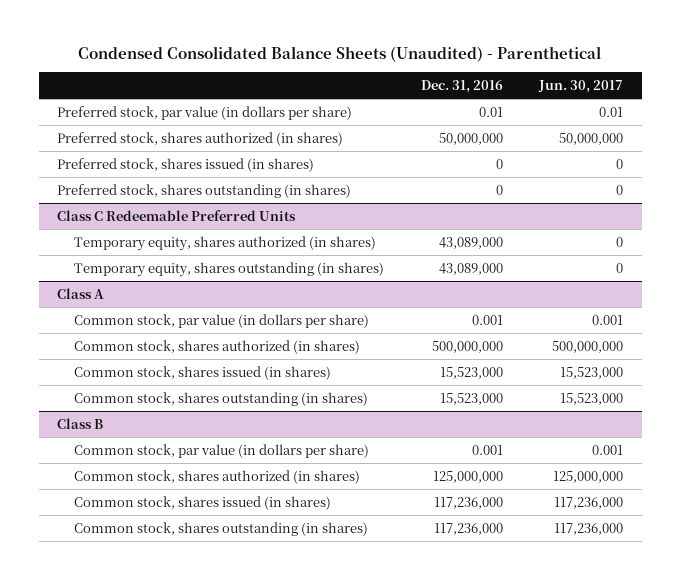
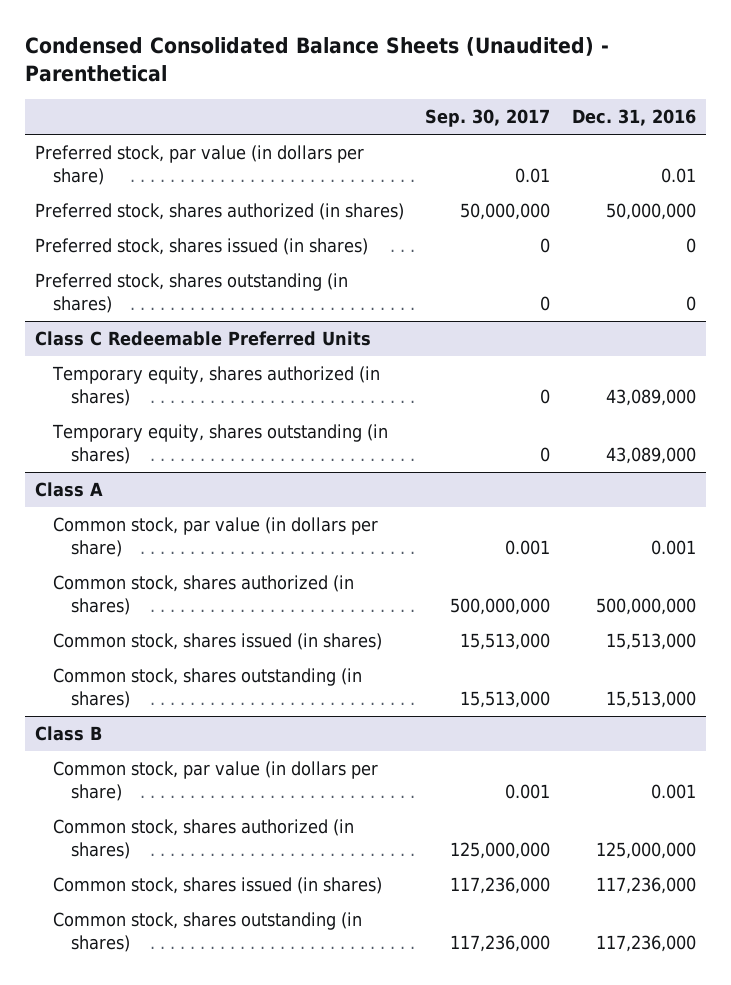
- | Dec. 31, 2016 | Jun. 30, 2017
+ | Sep. 30, 2017 | Dec. 31, 2016
@ Class A
- Common stock, shares issued (in shares) | 15,523,000 | 15,523,000
- Common stock, shares outstanding (in shares) | 15,523,000 | 15,523,000
+ Common stock, shares issued (in shares) | 15,513,000 | 15,513,000
+ Common stock, shares outstanding (in shares) | 15,513,000 | 15,513,000

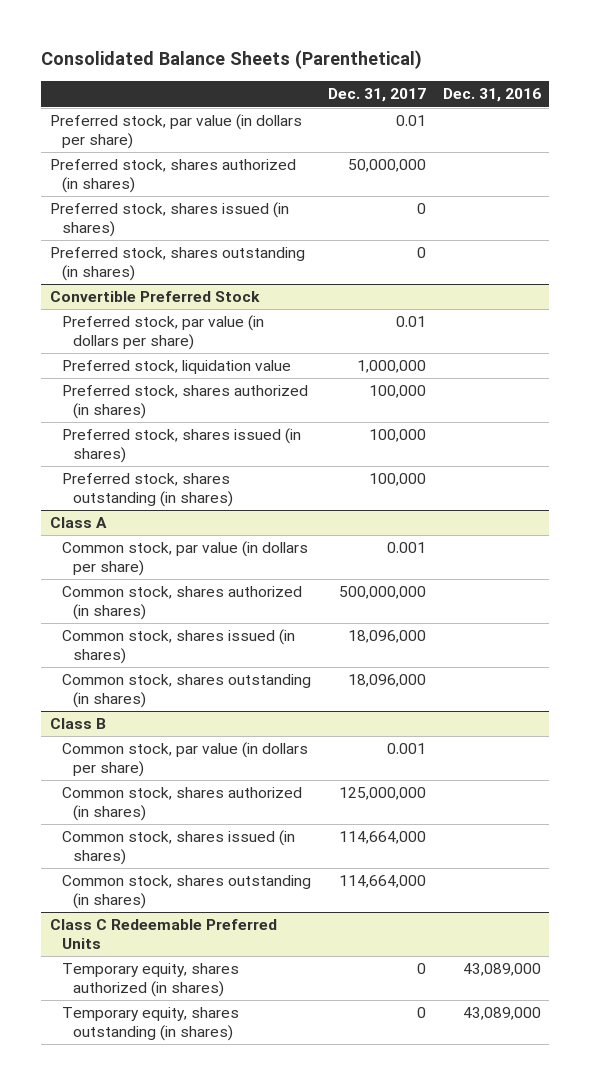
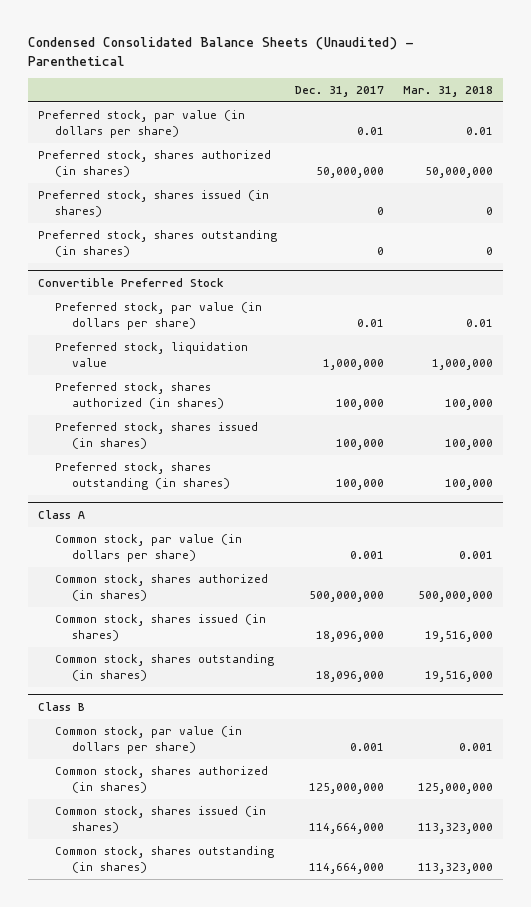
- Consolidated Balance Sheets (Parenthetical)
+ Condensed Consolidated Balance Sheets (Unaudited) - Parenthetical
- | Dec. 31, 2017 | Dec. 31, 2016
+ | Dec. 31, 2017 | Mar. 31, 2018
- Class C Redeemable Preferred Units
- Temporary equity, shares authorized (in shares) | 0 | 43,089,000
- Temporary equity, shares outstanding (in shares) | 0 | 43,089,000

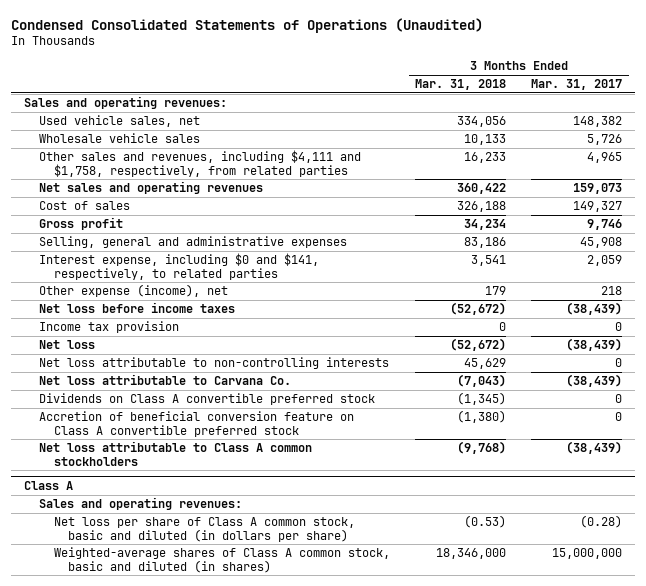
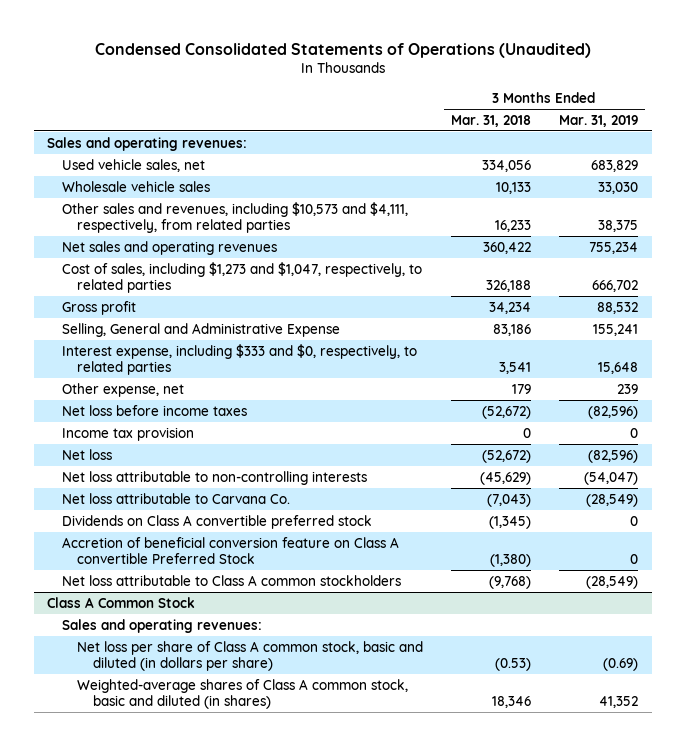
- | 3 Months Ended Mar. 31, 2018 | 3 Months Ended Mar. 31, 2017
+ | 3 Months Ended Mar. 31, 2018 | 3 Months Ended Mar. 31, 2019
- Other sales and revenues, including $4,111 and $1,758, respectively, from related parties | 16,233 | 4,965
+ Other sales and revenues, including $10,573 and $4,111, respectively, from related parties | 16,233 | 38,375
- Cost of sales | 326,188 | 149,327
+ Cost of sales, including $1,273 and $1,047, respectively, to related parties | 326,188 | 666,702
- Selling, general and administrative expenses | 83,186 | 45,908
- Interest expense, including $0 and $141, respectively, to related parties | 3,541 | 2,059
- Other expense (income), net | 179 | 218
+ Selling, General and Administrative Expense | 83,186 | 155,241
+ Interest expense, including $333 and $0, respectively, to related parties | 3,541 | 15,648
+ Other expense, net | 179 | 239
- Net loss attributable to non-controlling interests | 45,629 | 0
+ Net loss attributable to non-controlling interests | (45,629) | (54,047)
- Accretion of beneficial conversion feature on Class A convertible preferred stock | (1,380) | 0
+ Accretion of beneficial conversion feature on Class A convertible Preferred Stock | (1,380) | 0
- Class A
+ Class A Common Stock
- Weighted-average shares of Class A common stock, basic and diluted (in shares) | 18,346,000 | 15,000,000
+ Weighted-average shares of Class A common stock, basic and diluted (in shares) | 18,346 | 41,352

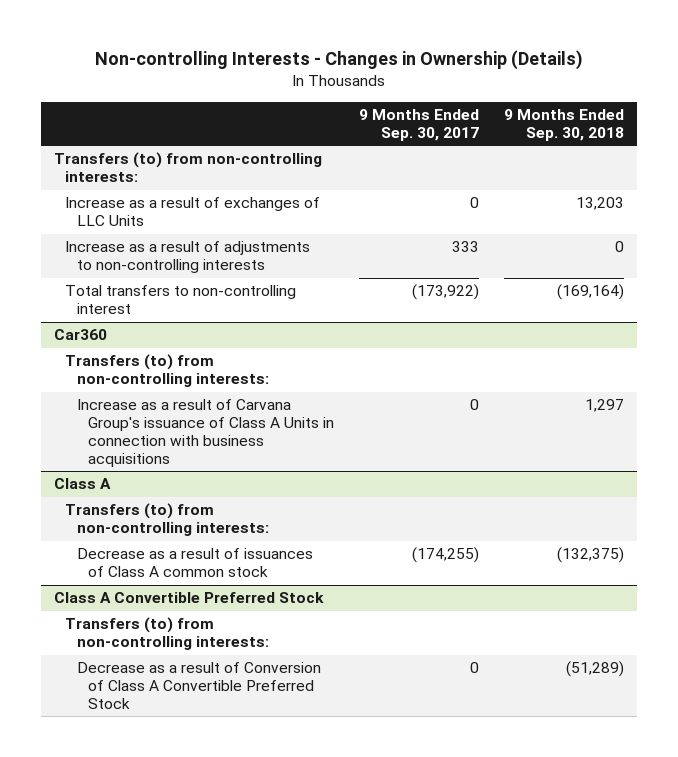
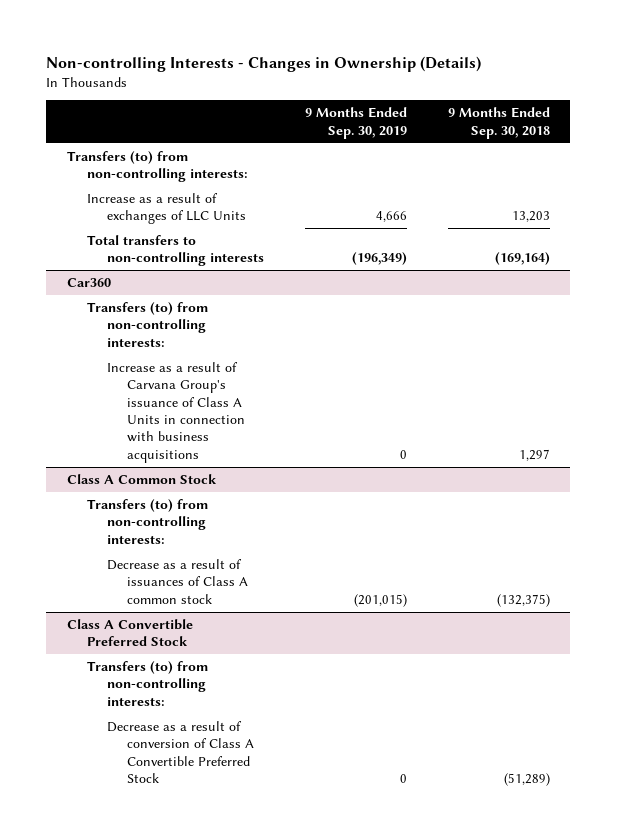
- | 9 Months Ended Sep. 30, 2017 | 9 Months Ended Sep. 30, 2018
+ | 9 Months Ended Sep. 30, 2019 | 9 Months Ended Sep. 30, 2018
- Increase as a result of adjustments to non-controlling interests | 333 | 0
- Total transfers to non-controlling interest | (173,922) | (169,164)
+ Total transfers to non-controlling interests | (196,349) | (169,164)
- Class A
+ Class A Common Stock
@ Class A Convertible Preferred Stock
- Decrease as a result of Conversion of Class A Convertible Preferred Stock | 0 | (51,289)
+ Decrease as a result of conversion of Class A Convertible Preferred Stock | 0 | (51,289)

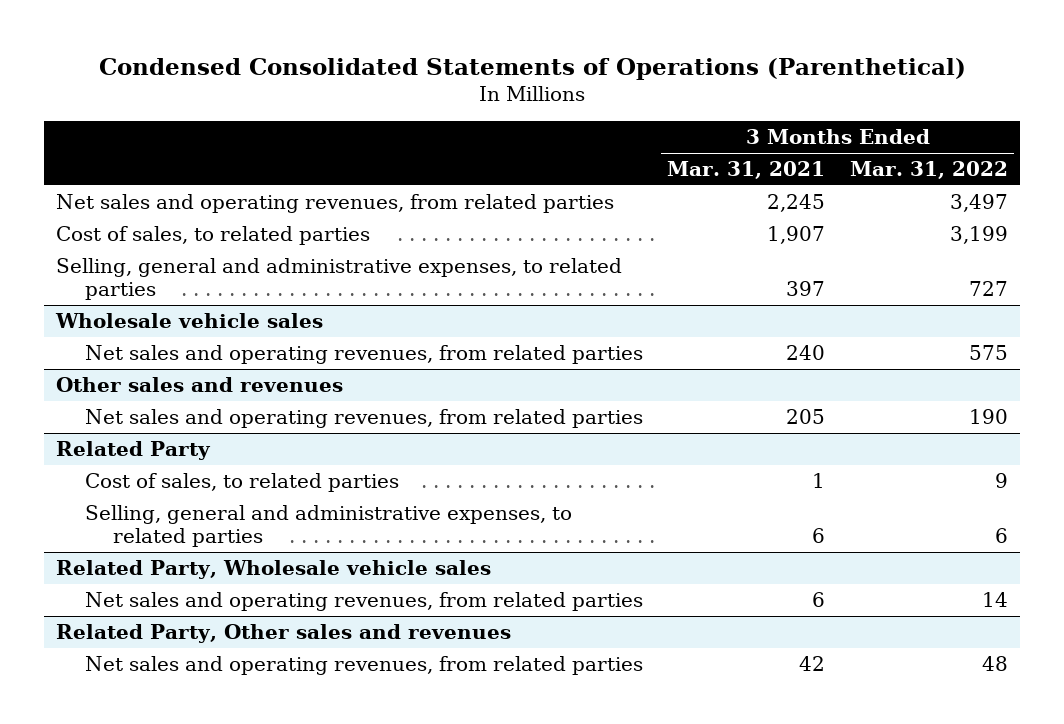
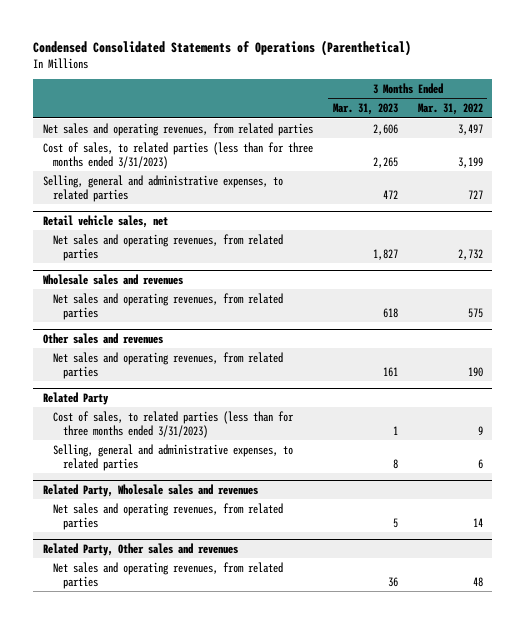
- | 3 Months Ended Mar. 31, 2021 | 3 Months Ended Mar. 31, 2022
+ | 3 Months Ended Mar. 31, 2023 | 3 Months Ended Mar. 31, 2022
- Cost of sales, to related parties | 1,907 | 3,199
+ Cost of sales, to related parties (less than for three months ended 3/31/2023) | 2,265 | 3,199
- Wholesale vehicle sales
+ Retail vehicle sales, net
+ Net sales and operating revenues, from related parties | 1,827 | 2,732
+ Wholesale sales and revenues
@ Related Party
- Cost of sales, to related parties | 1 | 9
+ Cost of sales, to related parties (less than for three months ended 3/31/2023) | 1 | 9
- Related Party, Wholesale vehicle sales
+ Related Party, Wholesale sales and revenues

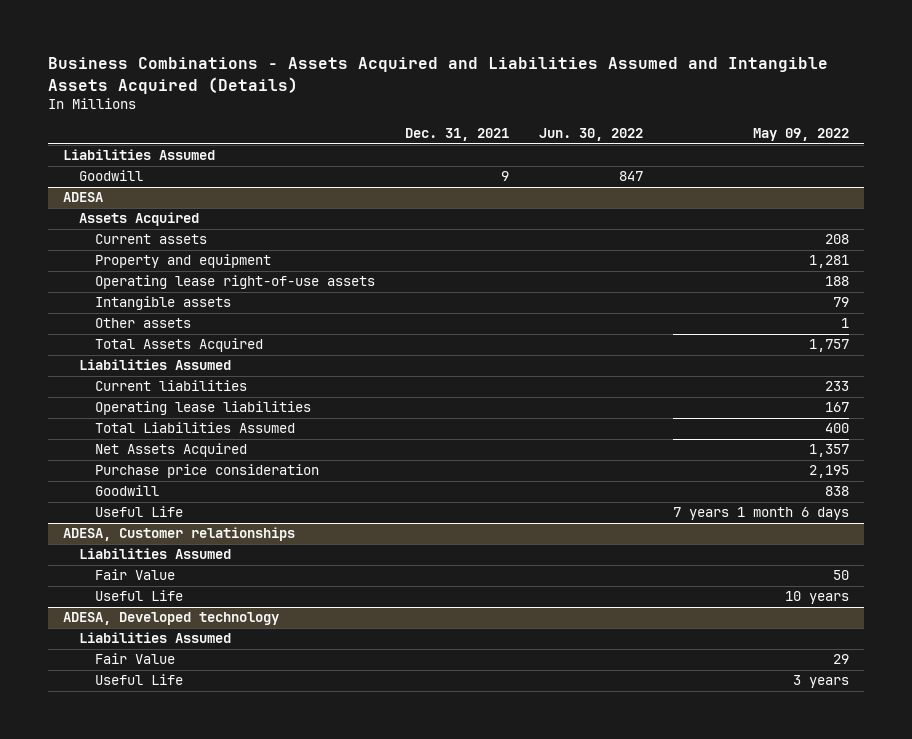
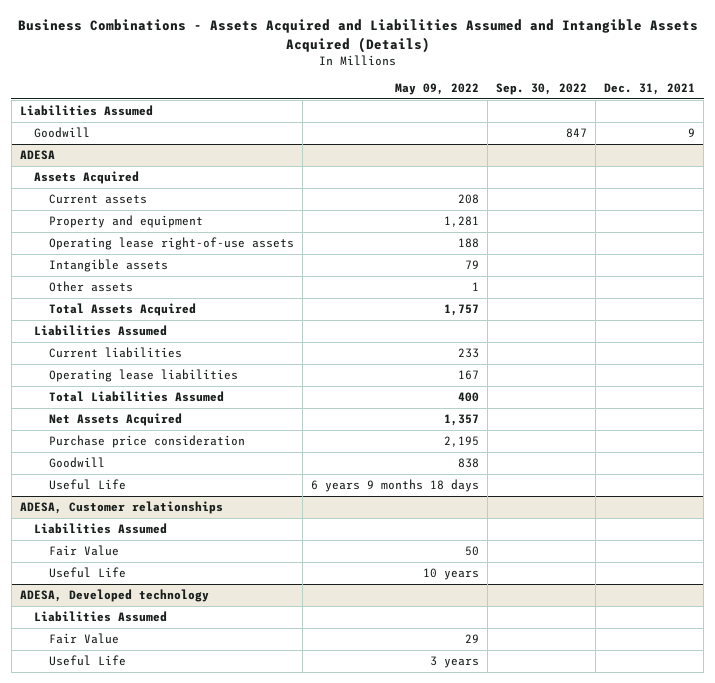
- | Dec. 31, 2021 | Jun. 30, 2022 | May 09, 2022
+ | May 09, 2022 | Sep. 30, 2022 | Dec. 31, 2021
@ ADESA
- Useful Life | | | 7 years 1 month 6 days
+ Useful Life | 6 years 9 months 18 days | |

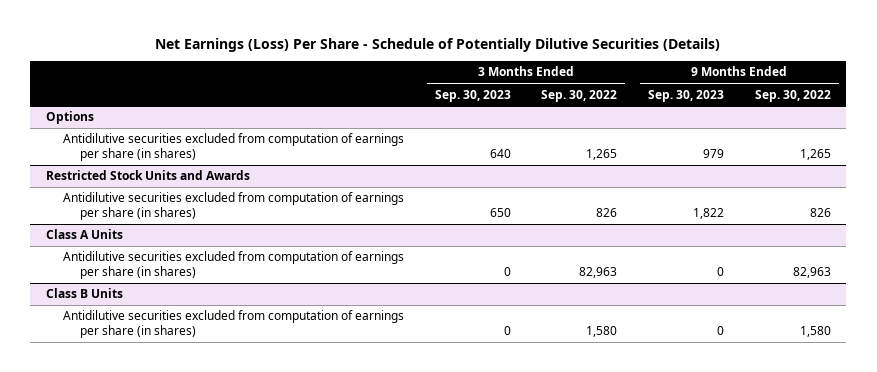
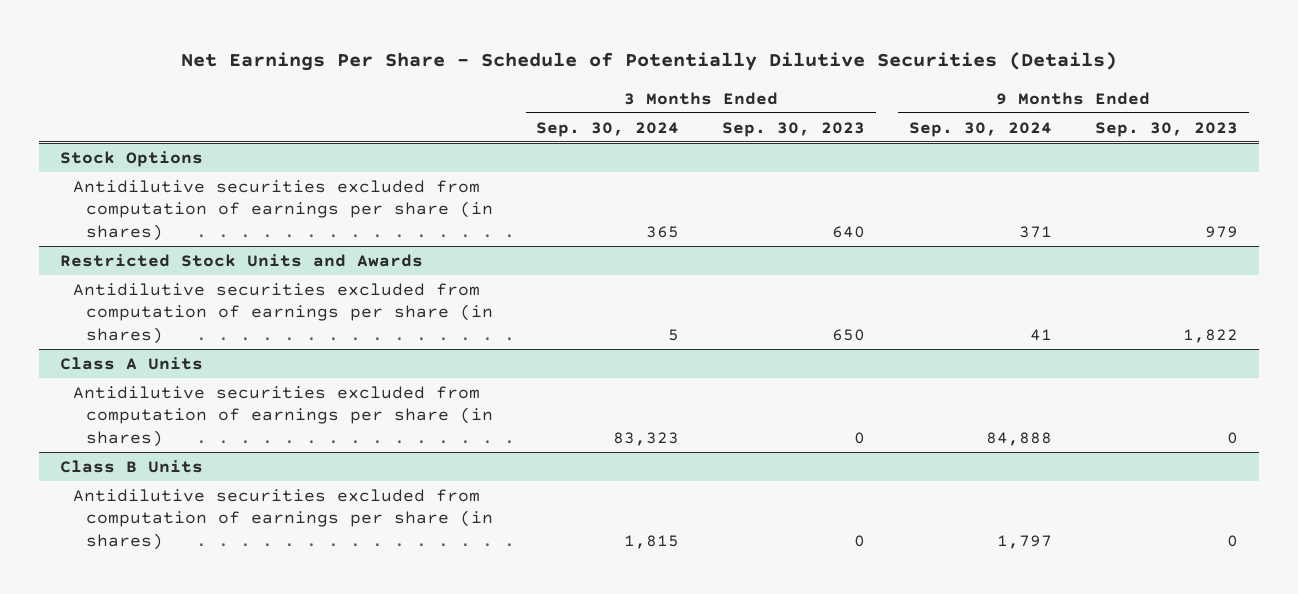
- Net Earnings (Loss) Per Share - Schedule of Potentially Dilutive Securities (Details)
+ Net Earnings Per Share - Schedule of Potentially Dilutive Securities (Details)
- | 3 Months Ended Sep. 30, 2023 | 3 Months Ended Sep. 30, 2022 | 9 Months Ended Sep. 30, 2023 | 9 Months Ended Sep. 30, 2022
+ | 3 Months Ended Sep. 30, 2024 | 3 Months Ended Sep. 30, 2023 | 9 Months Ended Sep. 30, 2024 | 9 Months Ended Sep. 30, 2023
- Options
+ Stock Options

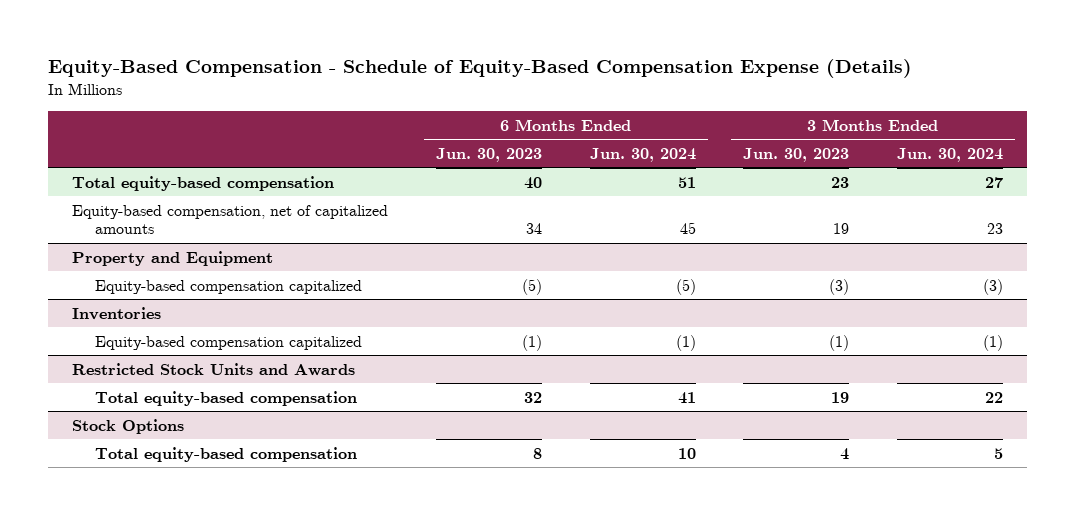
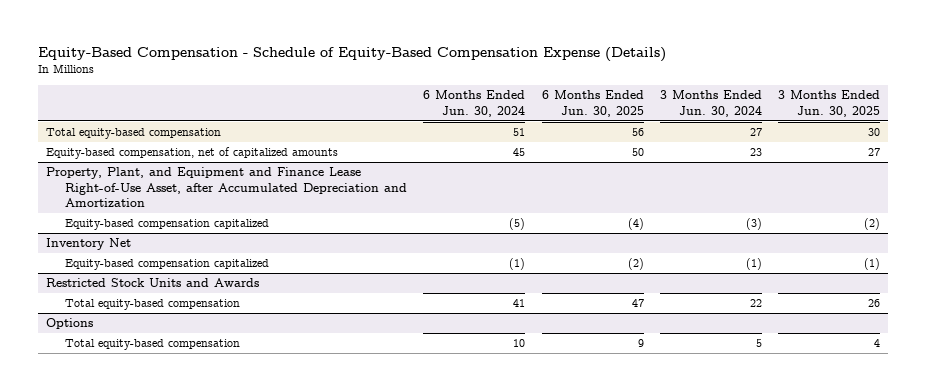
- | 6 Months Ended Jun. 30, 2023 | 6 Months Ended Jun. 30, 2024 | 3 Months Ended Jun. 30, 2023 | 3 Months Ended Jun. 30, 2024
+ | 6 Months Ended Jun. 30, 2024 | 6 Months Ended Jun. 30, 2025 | 3 Months Ended Jun. 30, 2024 | 3 Months Ended Jun. 30, 2025
- Property and Equipment
+ Property, Plant, and Equipment and Finance Lease Right-of-Use Asset, after Accumulated Depreciation and Amortization
- Inventories
+ Inventory Net
- Stock Options
+ Options

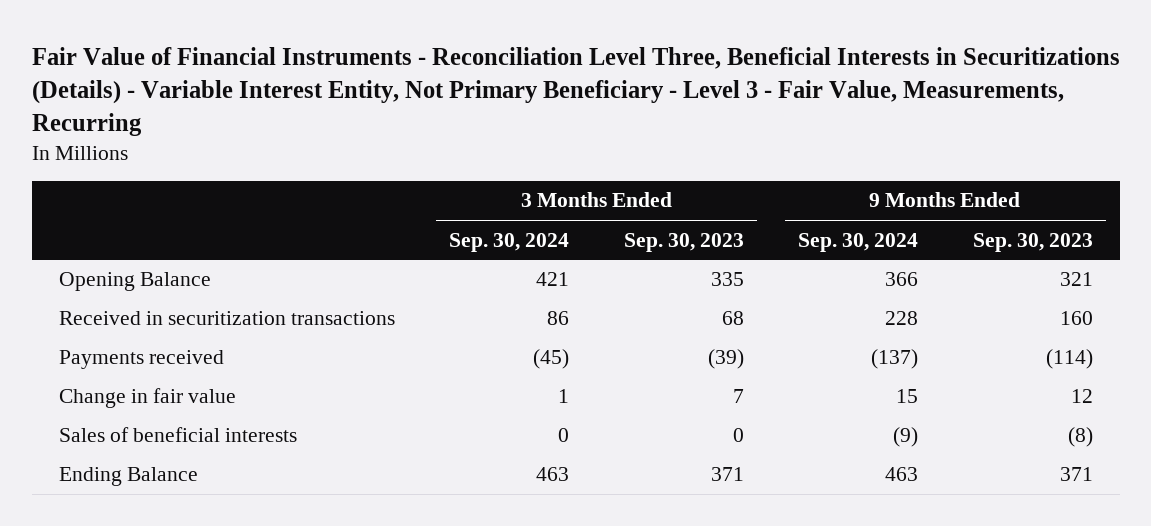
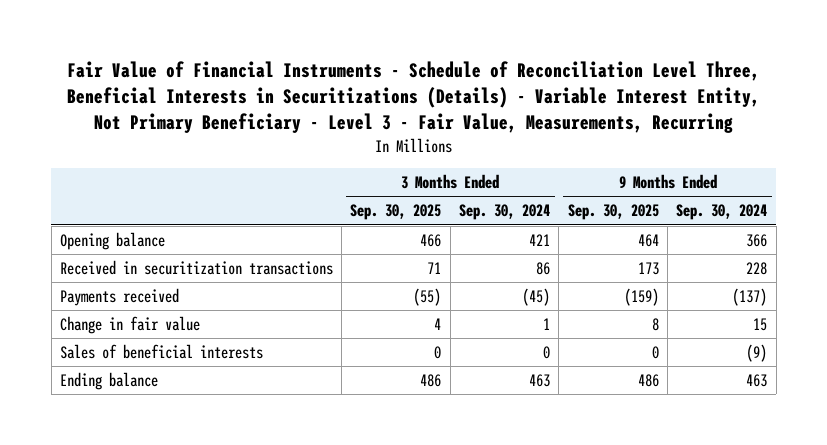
- Fair Value of Financial Instruments - Reconciliation Level Three, Beneficial Interests in Securitizations (Details) - Variable Interest Entity, Not Primary Beneficiary - Level 3 - Fair Value, Measurements, Recurring
+ Fair Value of Financial Instruments - Schedule of Reconciliation Level Three, Beneficial Interests in Securitizations (Details) - Variable Interest Entity, Not Primary Beneficiary - Level 3 - Fair Value, Measurements, Recurring
- | 3 Months Ended Sep. 30, 2024 | 3 Months Ended Sep. 30, 2023 | 9 Months Ended Sep. 30, 2024 | 9 Months Ended Sep. 30, 2023
+ | 3 Months Ended Sep. 30, 2025 | 3 Months Ended Sep. 30, 2024 | 9 Months Ended Sep. 30, 2025 | 9 Months Ended Sep. 30, 2024
- Opening Balance | 421 | 335 | 366 | 321
+ Opening balance | 466 | 421 | 464 | 366
- Ending Balance | 463 | 371 | 463 | 371
+ Ending balance | 486 | 463 | 486 | 463

